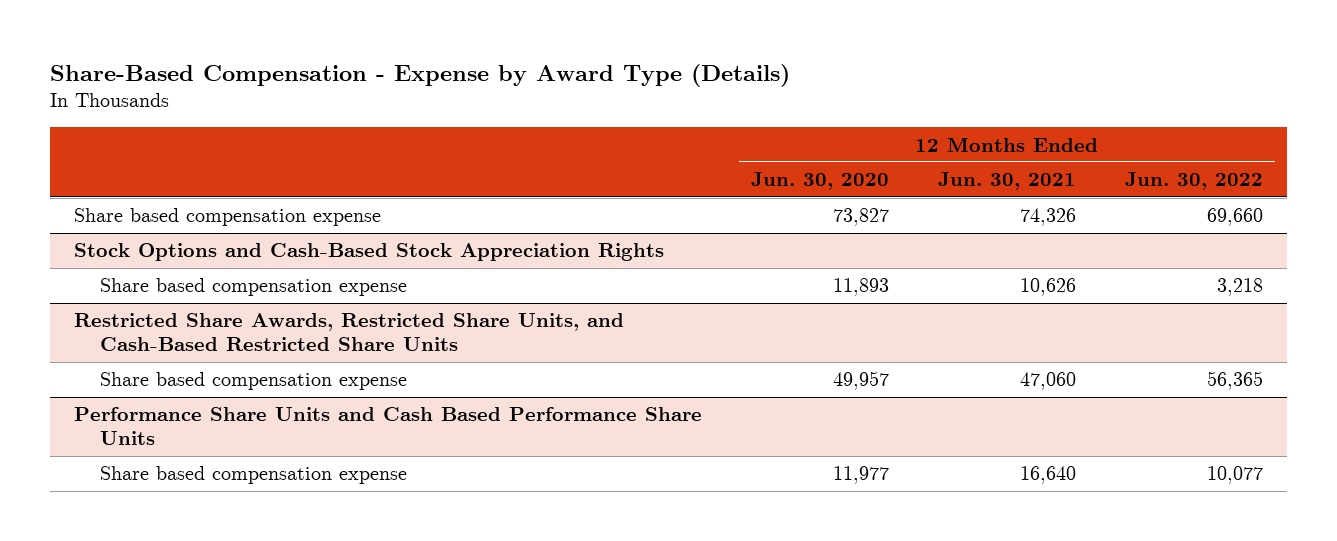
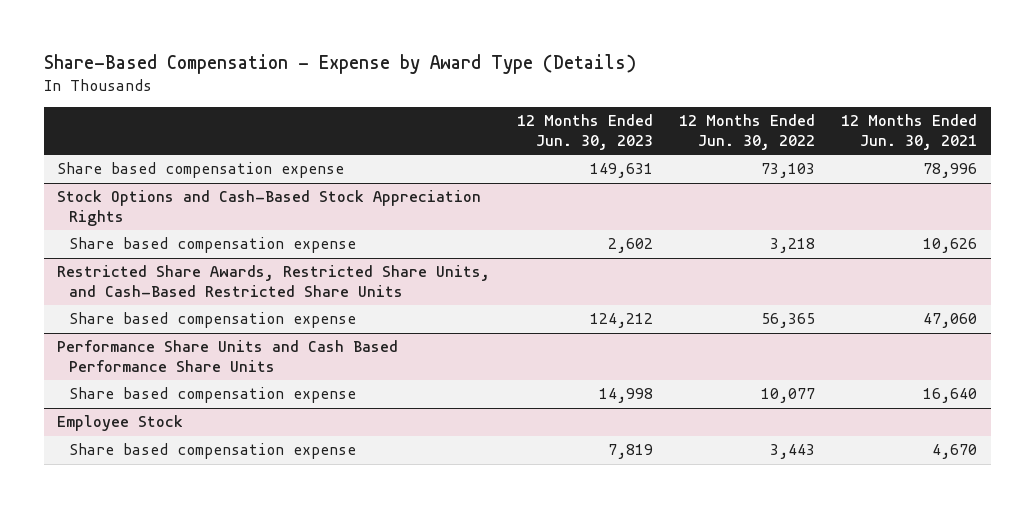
- | 12 Months Ended Jun. 30, 2020 | 12 Months Ended Jun. 30, 2021 | 12 Months Ended Jun. 30, 2022
+ | 12 Months Ended Jun. 30, 2023 | 12 Months Ended Jun. 30, 2022 | 12 Months Ended Jun. 30, 2021
- Share based compensation expense | 73,827 | 74,326 | 69,660
+ Share based compensation expense | 149,631 | 73,103 | 78,996
+ Employee Stock
+ Share based compensation expense | 7,819 | 3,443 | 4,670

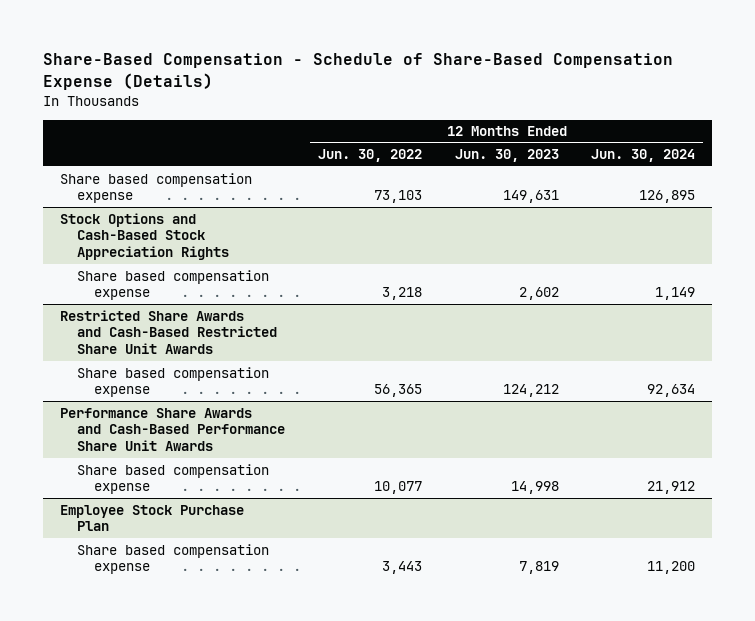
- Share-Based Compensation - Expense by Award Type (Details)
+ Share-Based Compensation - Schedule of Share-Based Compensation Expense (Details)
- | 12 Months Ended Jun. 30, 2023 | 12 Months Ended Jun. 30, 2022 | 12 Months Ended Jun. 30, 2021
+ | 12 Months Ended Jun. 30, 2022 | 12 Months Ended Jun. 30, 2023 | 12 Months Ended Jun. 30, 2024
- Restricted Share Awards, Restricted Share Units, and Cash-Based Restricted Share Units
+ Restricted Share Awards and Cash-Based Restricted Share Unit Awards
- Performance Share Units and Cash Based Performance Share Units
+ Performance Share Awards and Cash-Based Performance Share Unit Awards
- Employee Stock
+ Employee Stock Purchase Plan

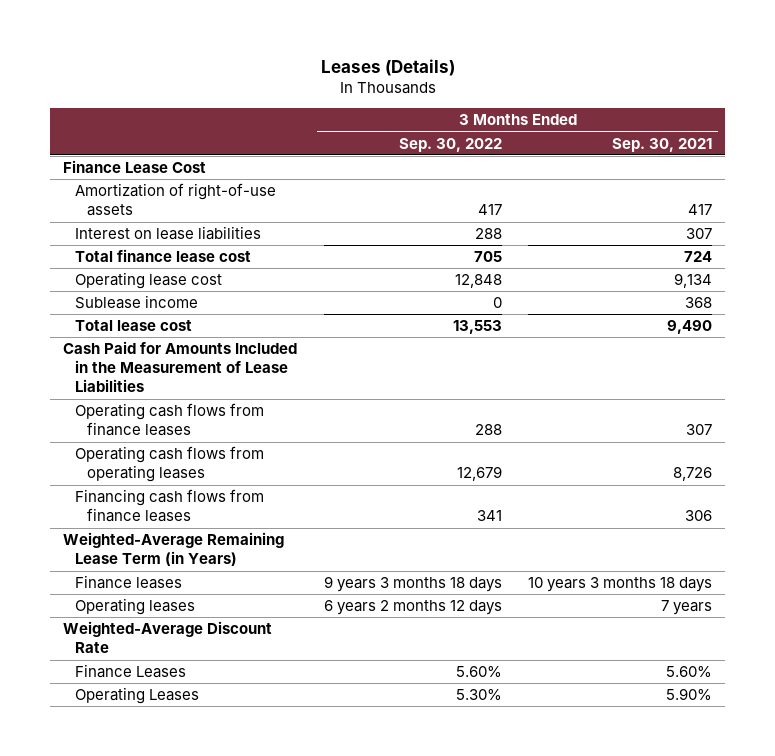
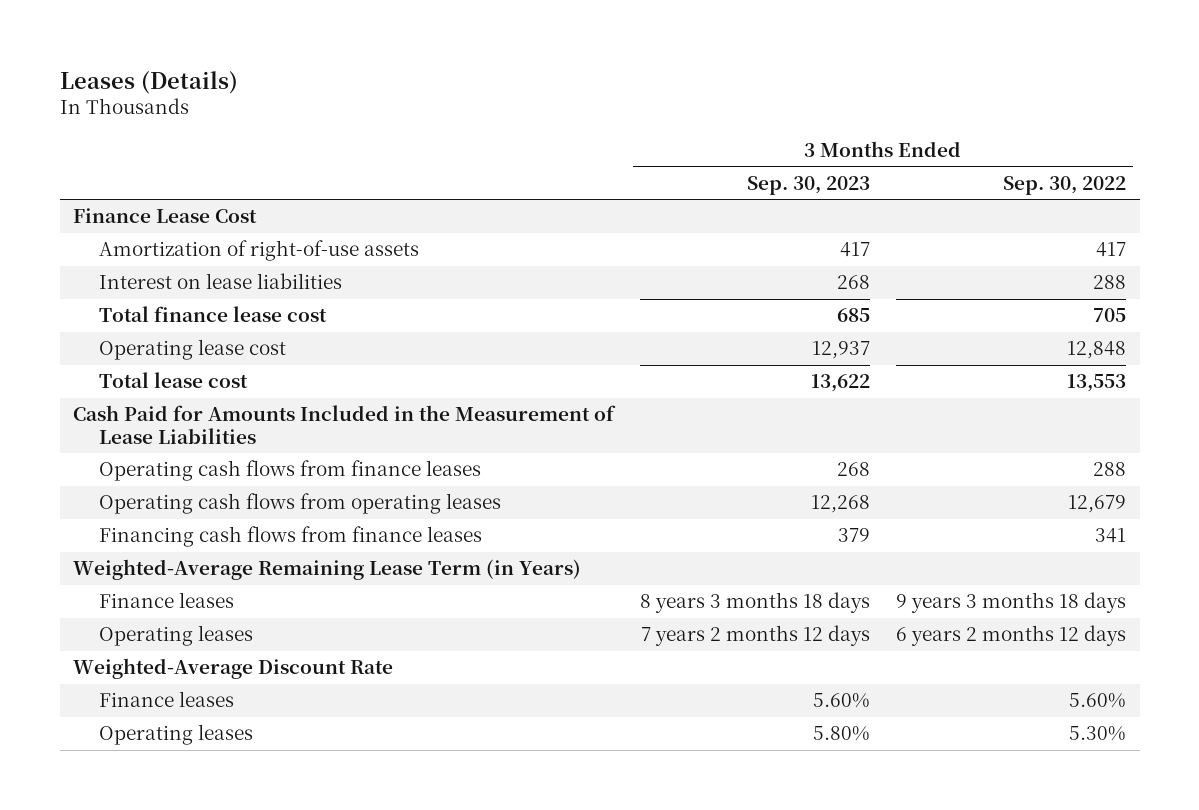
- | 3 Months Ended Sep. 30, 2022 | 3 Months Ended Sep. 30, 2021
+ | 3 Months Ended Sep. 30, 2023 | 3 Months Ended Sep. 30, 2022
- Sublease income | 0 | 368
- Finance Leases | 5.60% | 5.60%
- Operating Leases | 5.30% | 5.90%
+ Finance leases | 5.60% | 5.60%
+ Operating leases | 5.80% | 5.30%

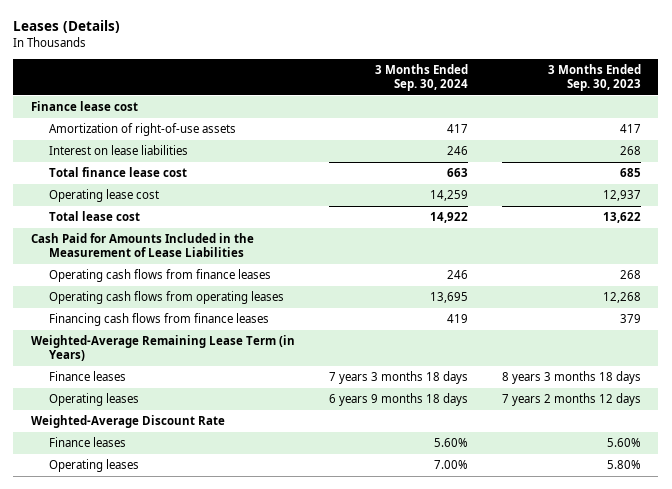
- | 3 Months Ended Sep. 30, 2023 | 3 Months Ended Sep. 30, 2022
+ | 3 Months Ended Sep. 30, 2024 | 3 Months Ended Sep. 30, 2023
- Finance Lease Cost
+ Finance lease cost

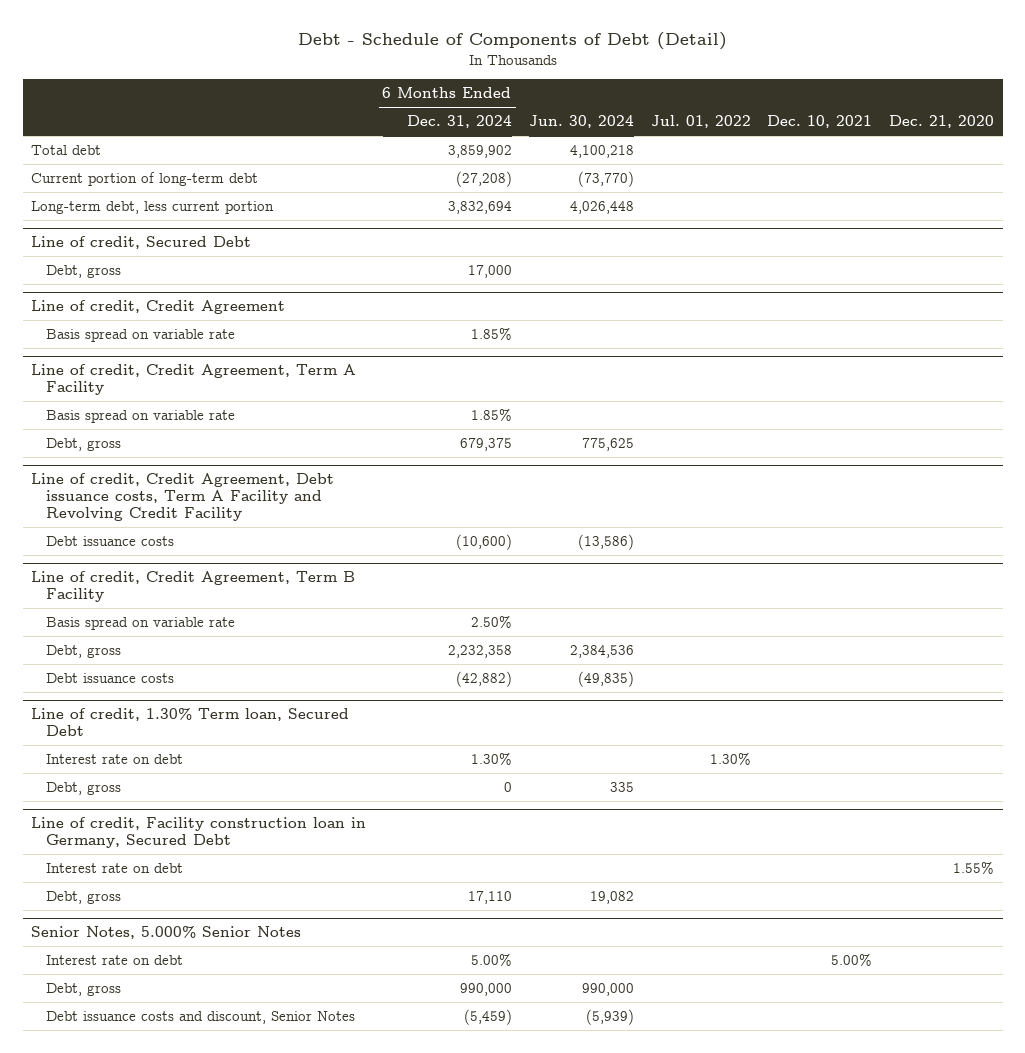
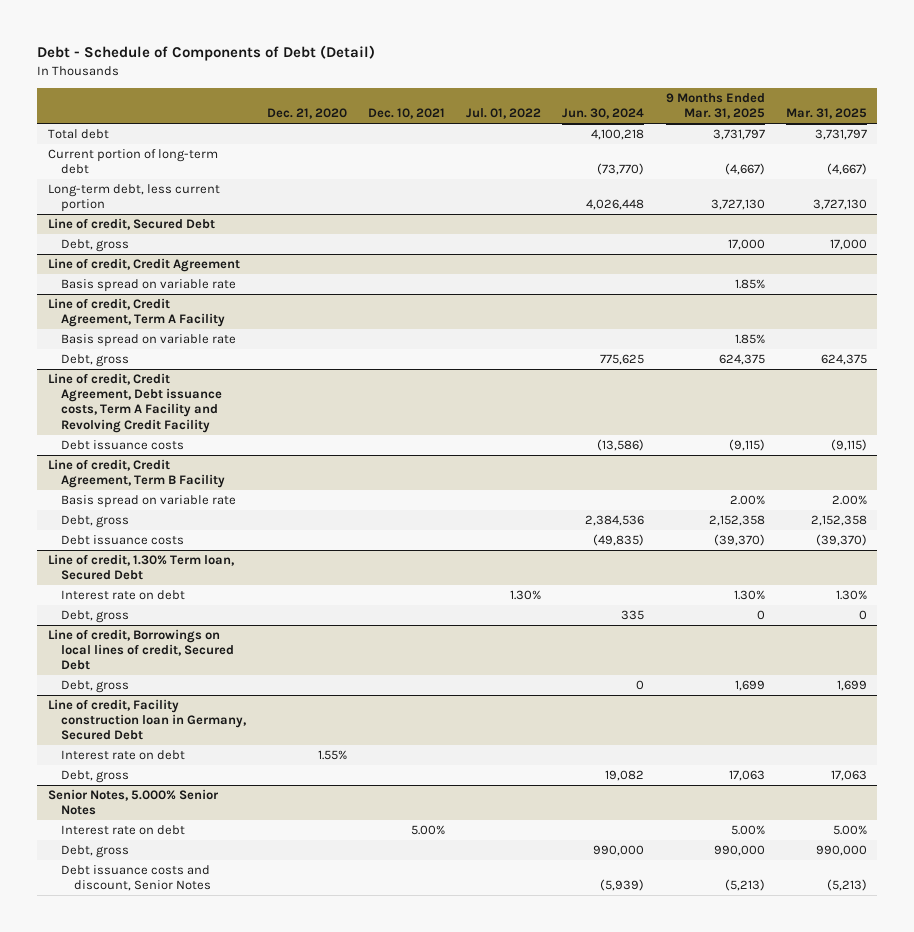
- | 6 Months Ended Dec. 31, 2024 | Jun. 30, 2024 | Jul. 01, 2022 | Dec. 10, 2021 | Dec. 21, 2020
+ | Dec. 21, 2020 | Dec. 10, 2021 | Jul. 01, 2022 | Jun. 30, 2024 | 9 Months Ended Mar. 31, 2025 | Mar. 31, 2025
+ Line of credit, Borrowings on local lines of credit, Secured Debt
+ Debt, gross | | | | 0 | 1,699 | 1,699

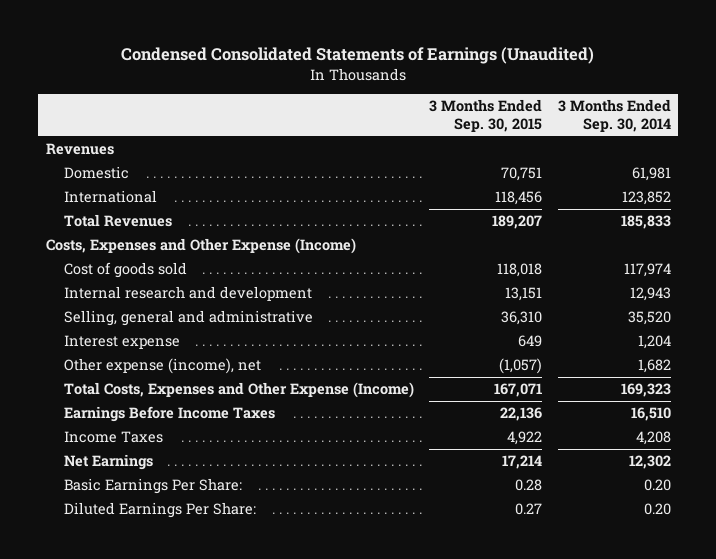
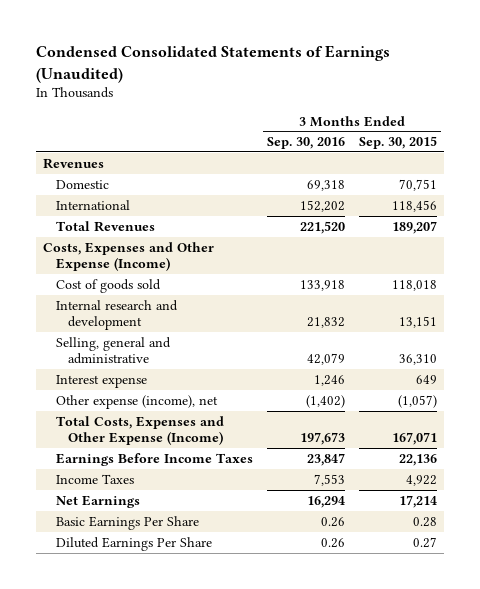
- | 3 Months Ended Sep. 30, 2015 | 3 Months Ended Sep. 30, 2014
+ | 3 Months Ended Sep. 30, 2016 | 3 Months Ended Sep. 30, 2015
- Basic Earnings Per Share: | 0.28 | 0.20
- Diluted Earnings Per Share: | 0.27 | 0.20
+ Basic Earnings Per Share | 0.26 | 0.28
+ Diluted Earnings Per Share | 0.26 | 0.27

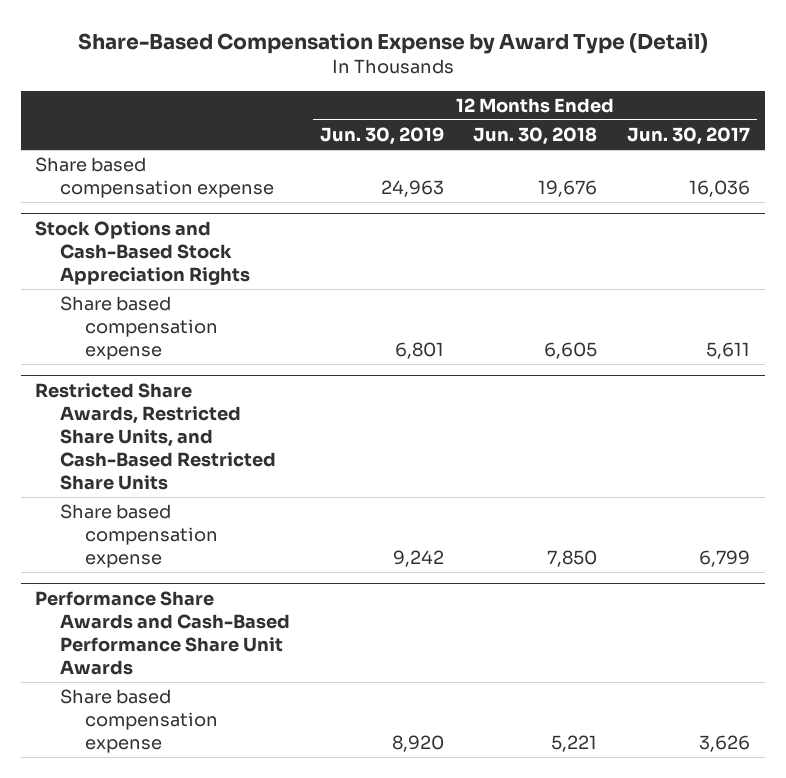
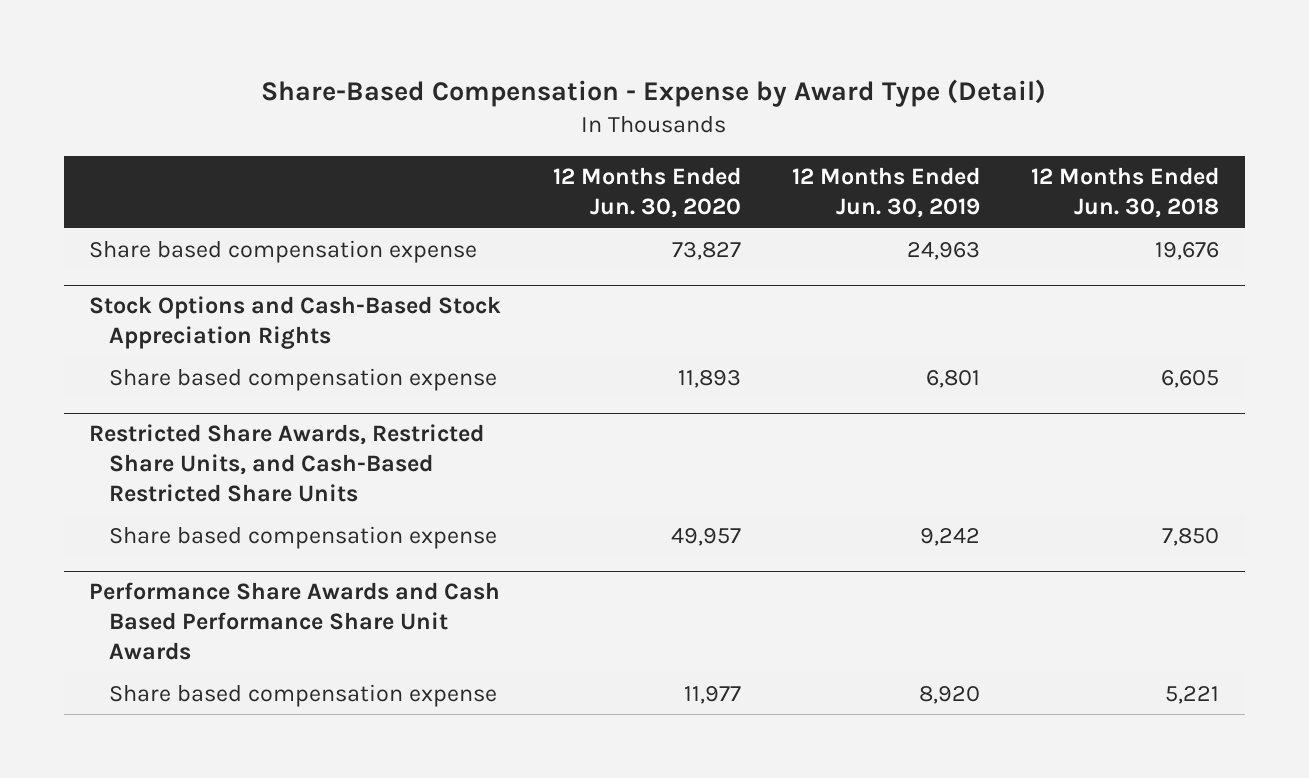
- Share-Based Compensation Expense by Award Type (Detail)
+ Share-Based Compensation - Expense by Award Type (Detail)
- | 12 Months Ended Jun. 30, 2019 | 12 Months Ended Jun. 30, 2018 | 12 Months Ended Jun. 30, 2017
+ | 12 Months Ended Jun. 30, 2020 | 12 Months Ended Jun. 30, 2019 | 12 Months Ended Jun. 30, 2018
- Performance Share Awards and Cash-Based Performance Share Unit Awards
+ Performance Share Awards and Cash Based Performance Share Unit Awards

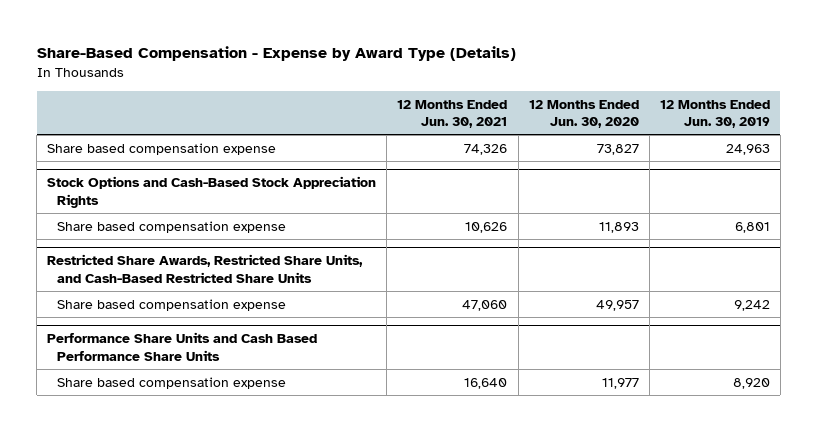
- Share-Based Compensation - Expense by Award Type (Detail)
+ Share-Based Compensation - Expense by Award Type (Details)
- | 12 Months Ended Jun. 30, 2020 | 12 Months Ended Jun. 30, 2019 | 12 Months Ended Jun. 30, 2018
+ | 12 Months Ended Jun. 30, 2021 | 12 Months Ended Jun. 30, 2020 | 12 Months Ended Jun. 30, 2019
- Performance Share Awards and Cash Based Performance Share Unit Awards
+ Performance Share Units and Cash Based Performance Share Units

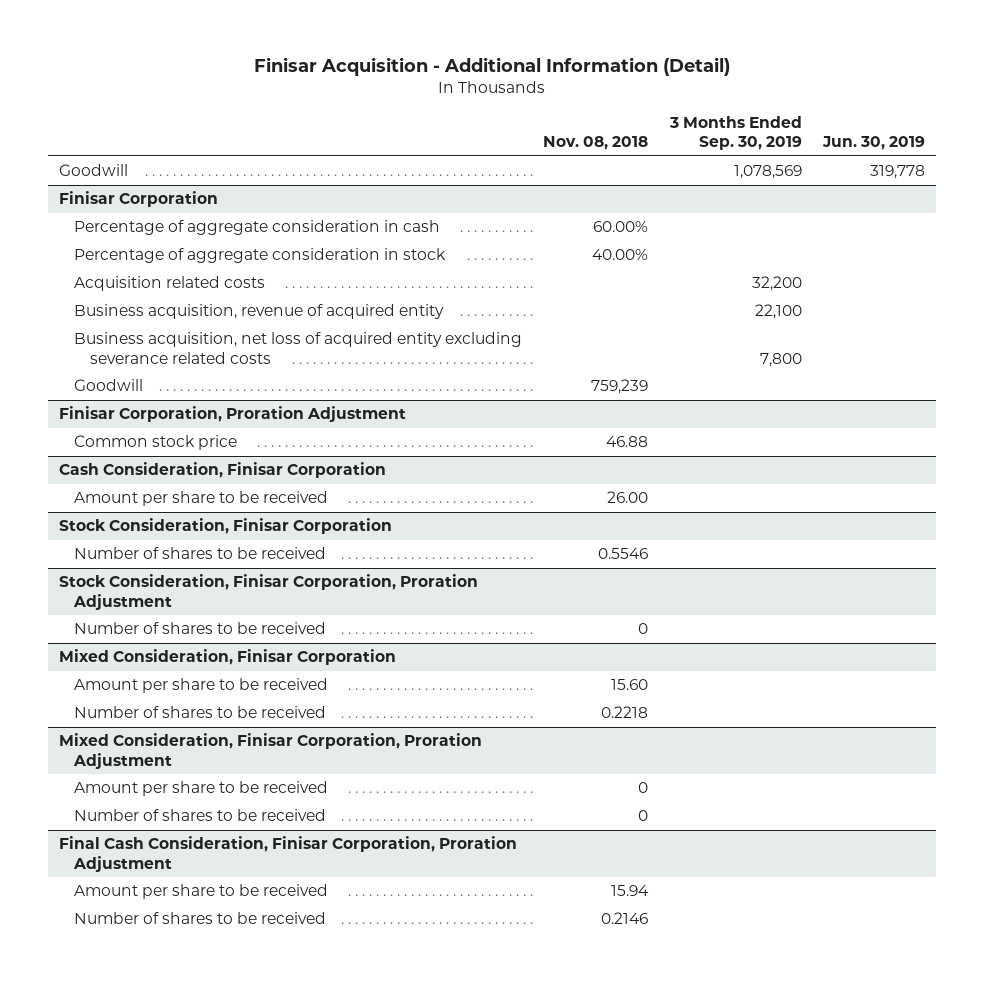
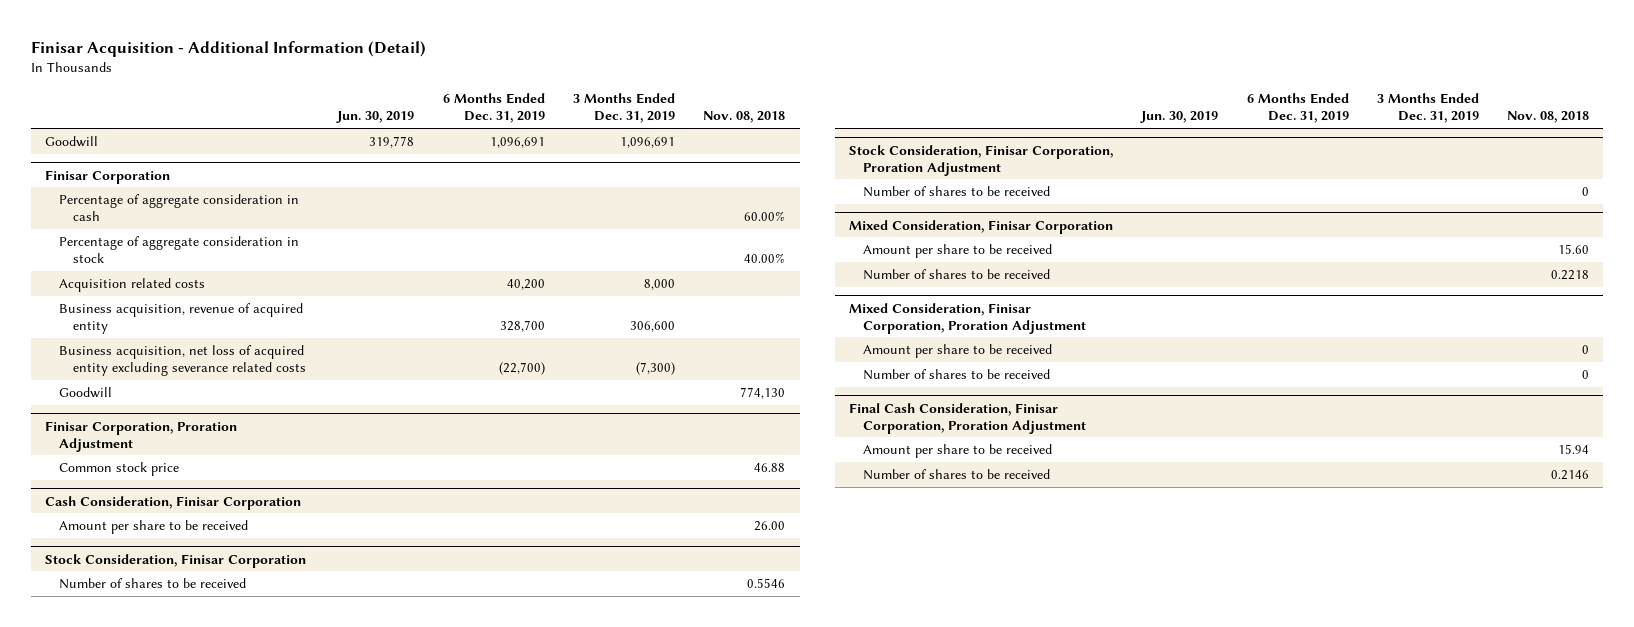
- | Nov. 08, 2018 | 3 Months Ended Sep. 30, 2019 | Jun. 30, 2019
+ | Jun. 30, 2019 | 6 Months Ended Dec. 31, 2019 | 3 Months Ended Dec. 31, 2019 | Nov. 08, 2018
@ Finisar Corporation
- Goodwill | 759,239 | |
+ Goodwill | | | | 774,130

